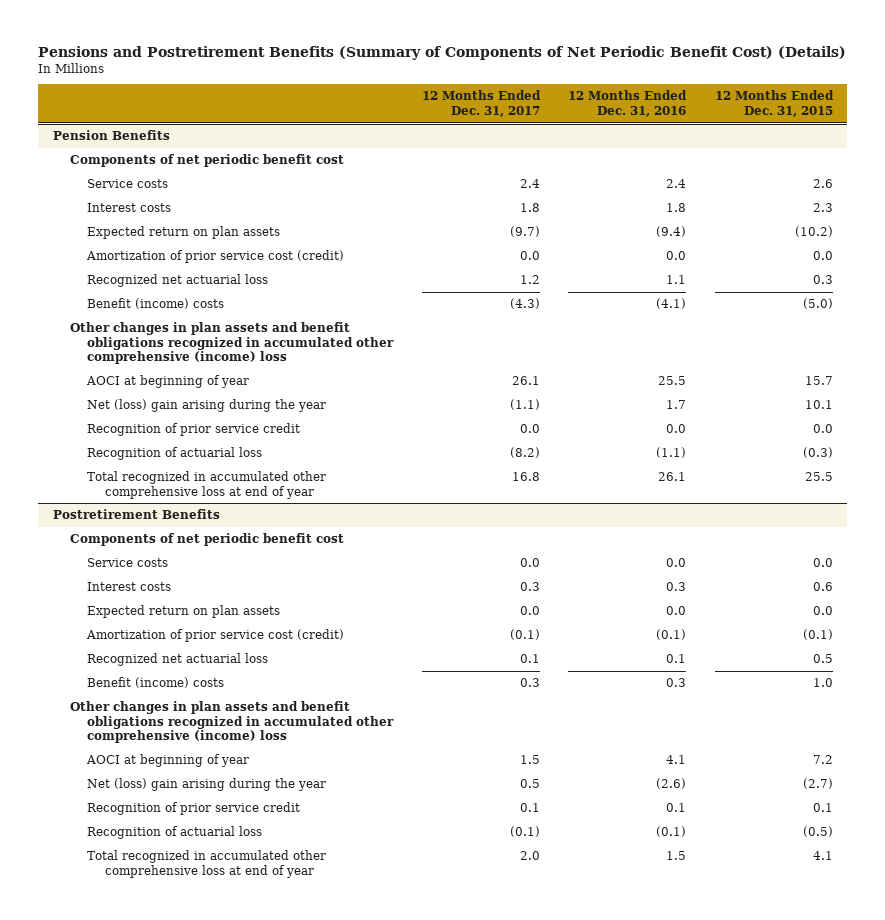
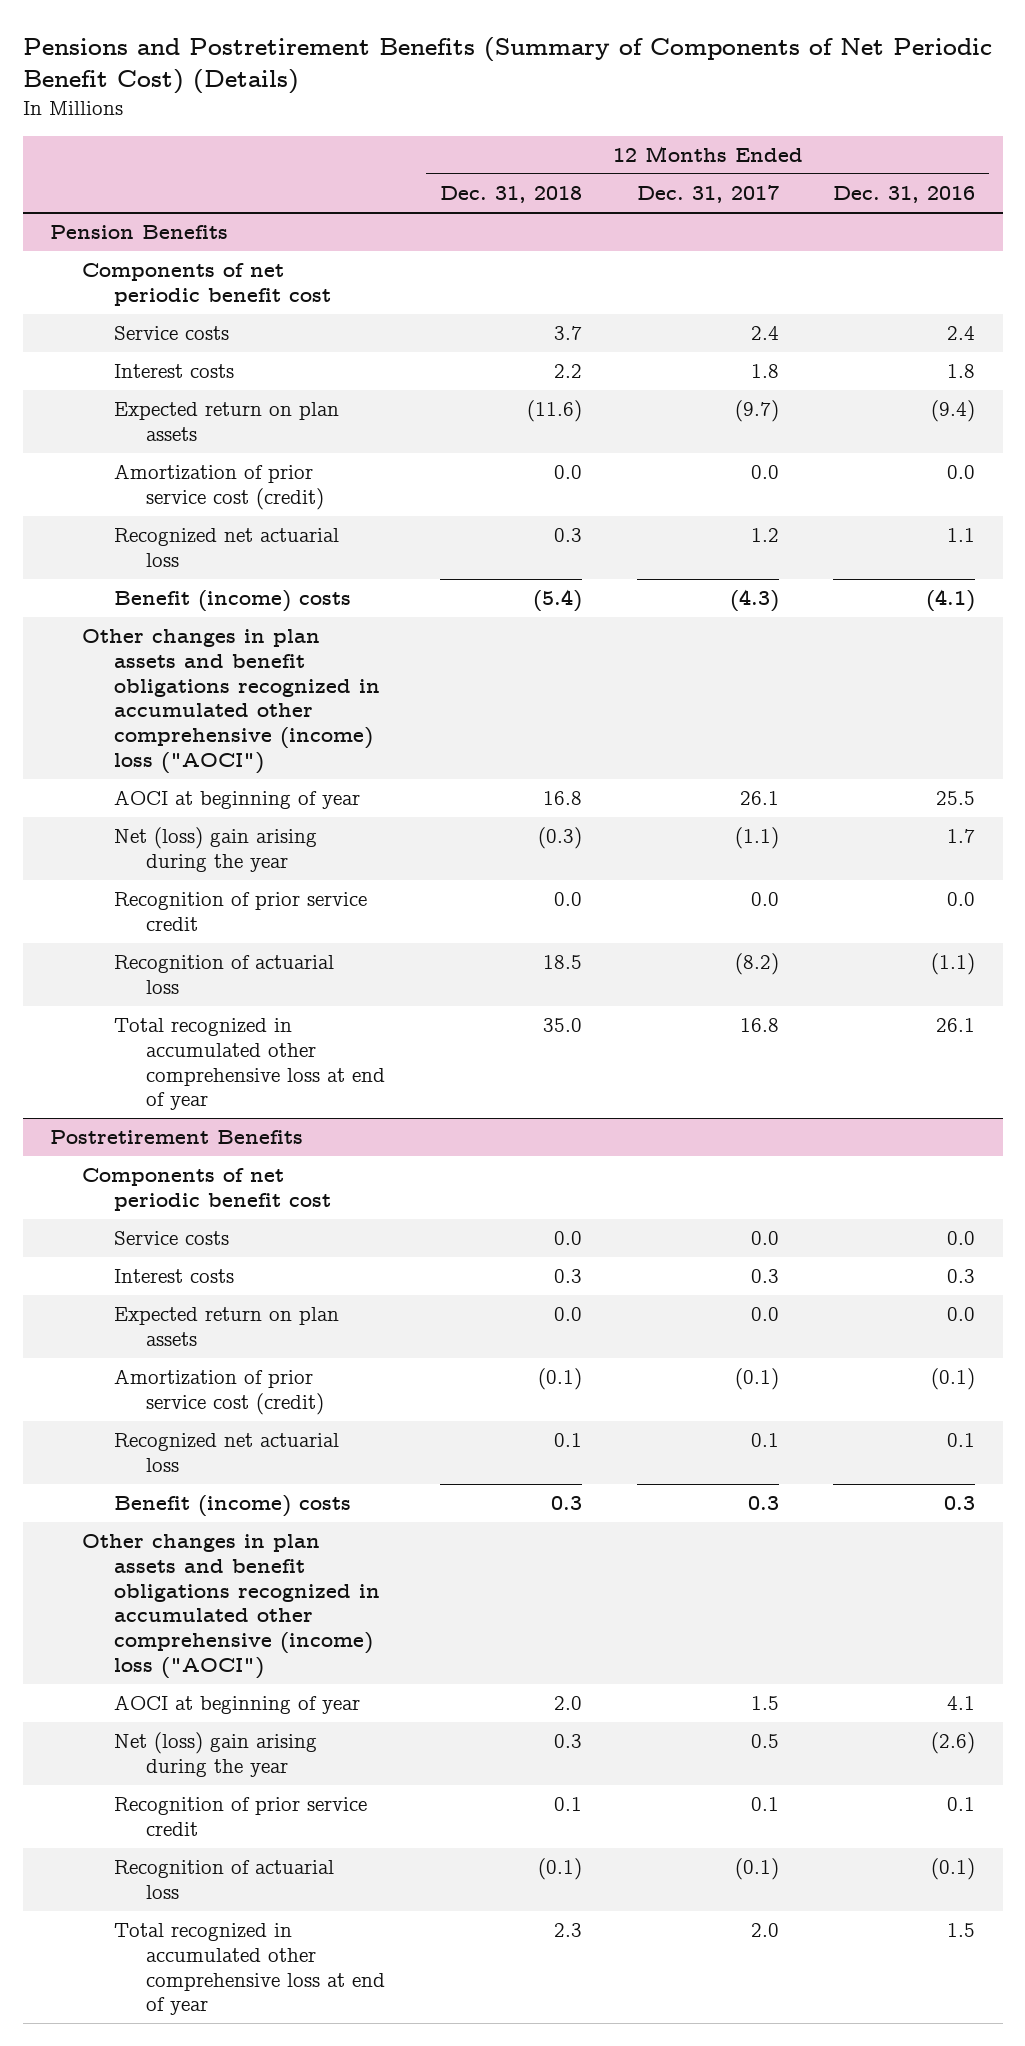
- | 12 Months Ended Dec. 31, 2017 | 12 Months Ended Dec. 31, 2016 | 12 Months Ended Dec. 31, 2015
+ | 12 Months Ended Dec. 31, 2018 | 12 Months Ended Dec. 31, 2017 | 12 Months Ended Dec. 31, 2016
@ Pension Benefits
- Other changes in plan assets and benefit obligations recognized in accumulated other comprehensive (income) loss
+ Other changes in plan assets and benefit obligations recognized in accumulated other comprehensive (income) loss ("AOCI")
@ Postretirement Benefits
- Other changes in plan assets and benefit obligations recognized in accumulated other comprehensive (income) loss
+ Other changes in plan assets and benefit obligations recognized in accumulated other comprehensive (income) loss ("AOCI")

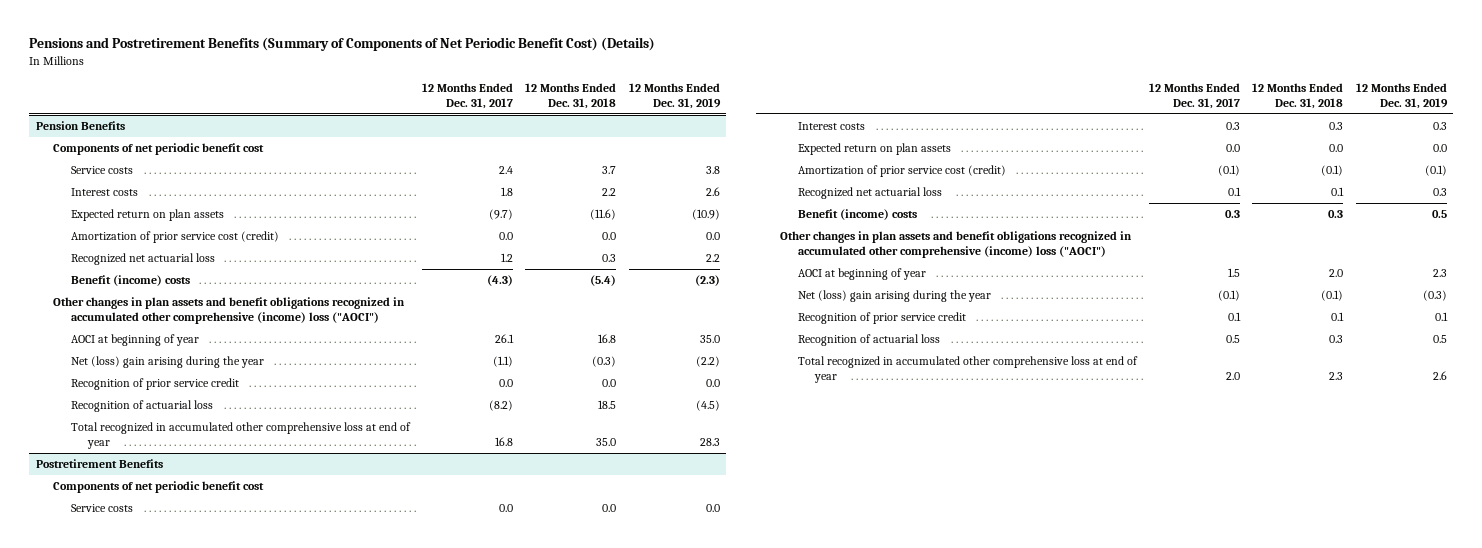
- | 12 Months Ended Dec. 31, 2018 | 12 Months Ended Dec. 31, 2017 | 12 Months Ended Dec. 31, 2016
+ | 12 Months Ended Dec. 31, 2017 | 12 Months Ended Dec. 31, 2018 | 12 Months Ended Dec. 31, 2019
@ Postretirement Benefits
- Net (loss) gain arising during the year | 0.3 | 0.5 | (2.6)
+ Net (loss) gain arising during the year | (0.1) | (0.1) | (0.3)
- Recognition of actuarial loss | (0.1) | (0.1) | (0.1)
+ Recognition of actuarial loss | 0.5 | 0.3 | 0.5

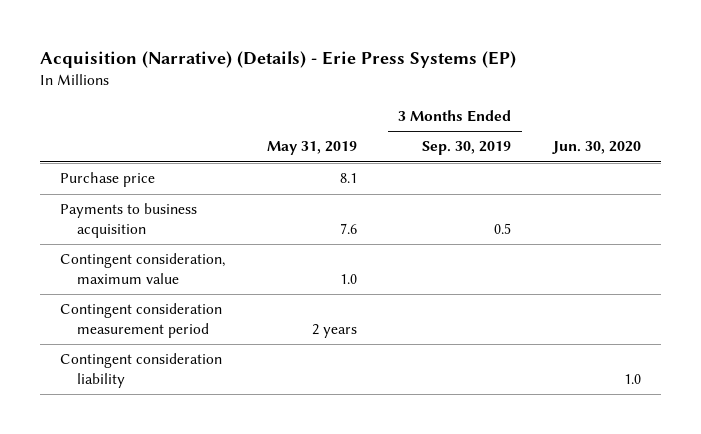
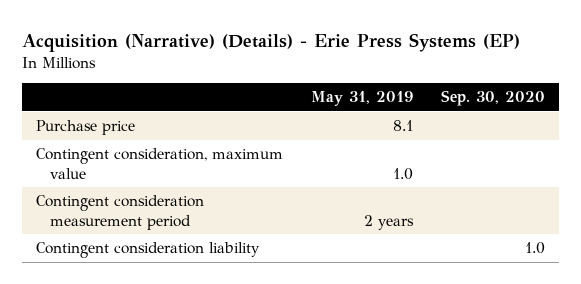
- | May 31, 2019 | 3 Months Ended Sep. 30, 2019 | Jun. 30, 2020
+ | May 31, 2019 | Sep. 30, 2020
- Payments to business acquisition | 7.6 | 0.5 |

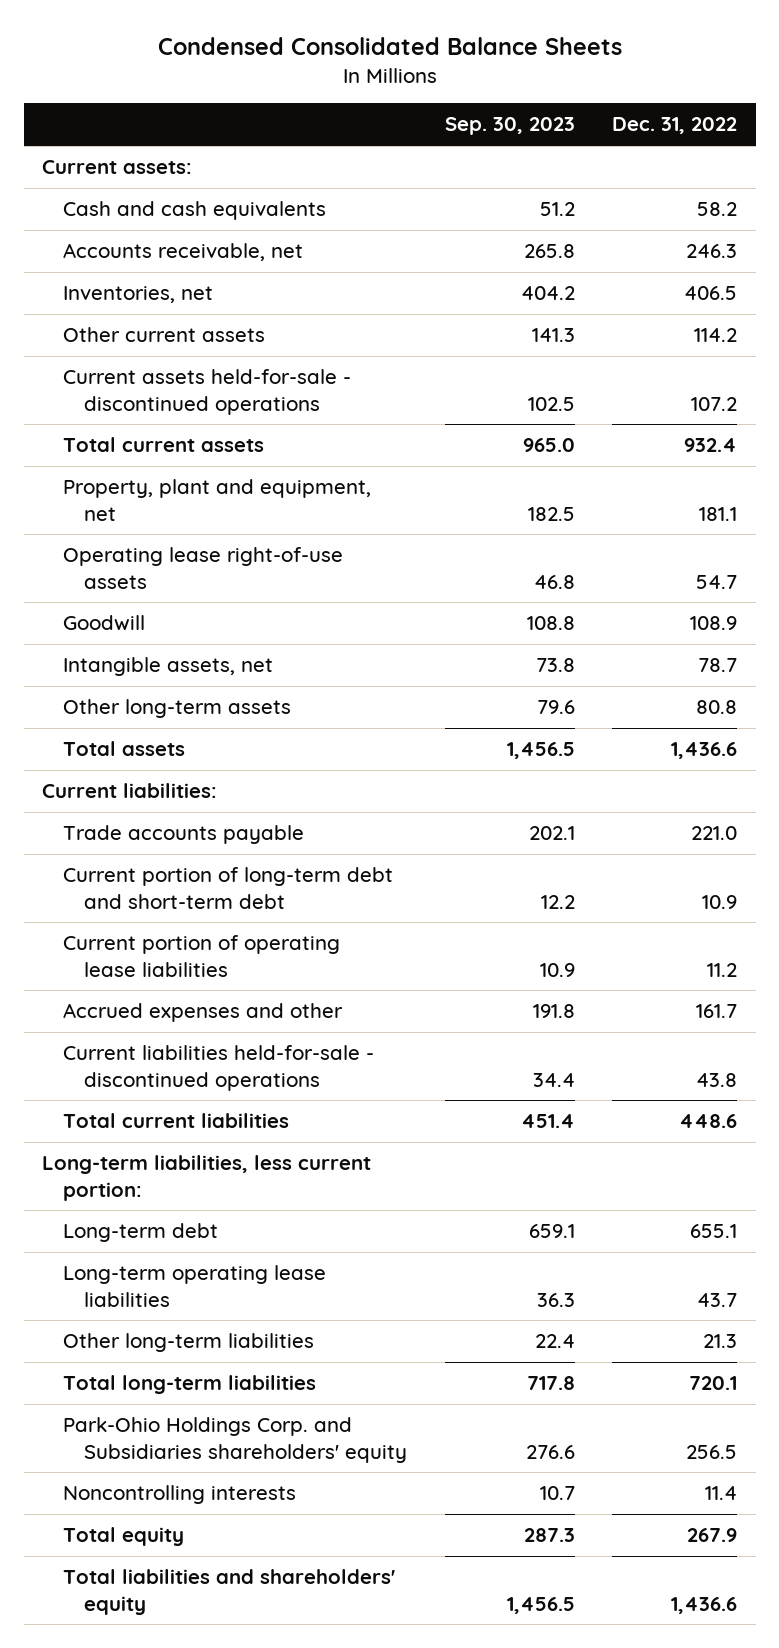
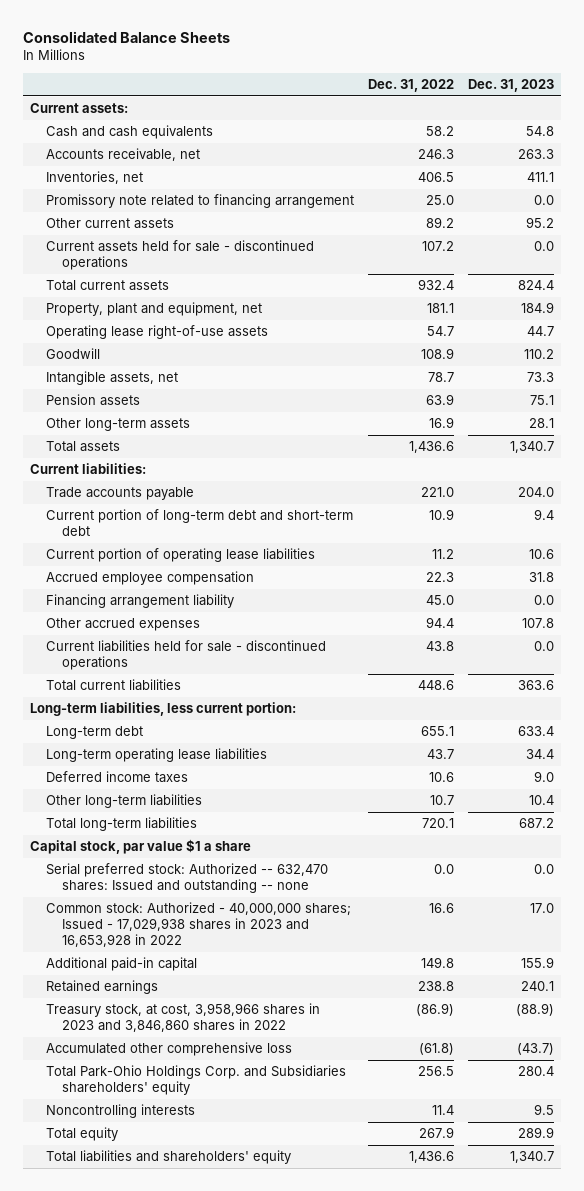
- Condensed Consolidated Balance Sheets
+ Consolidated Balance Sheets
- | Sep. 30, 2023 | Dec. 31, 2022
+ | Dec. 31, 2022 | Dec. 31, 2023
- Other current assets | 141.3 | 114.2
- Current assets held-for-sale - discontinued operations | 102.5 | 107.2
+ Promissory note related to financing arrangement | 25.0 | 0.0
+ Other current assets | 89.2 | 95.2
+ Current assets held for sale - discontinued operations | 107.2 | 0.0
- Other long-term assets | 79.6 | 80.8
+ Pension assets | 63.9 | 75.1
+ Other long-term assets | 16.9 | 28.1
- Accrued expenses and other | 191.8 | 161.7
- Current liabilities held-for-sale - discontinued operations | 34.4 | 43.8
+ Accrued employee compensation | 22.3 | 31.8
+ Financing arrangement liability | 45.0 | 0.0
+ Other accrued expenses | 94.4 | 107.8
+ Current liabilities held for sale - discontinued operations | 43.8 | 0.0
- Other long-term liabilities | 22.4 | 21.3
+ Deferred income taxes | 10.6 | 9.0
+ Other long-term liabilities | 10.7 | 10.4
- Park-Ohio Holdings Corp. and Subsidiaries shareholders' equity | 276.6 | 256.5
+ Capital stock, par value $1 a share
+ Serial preferred stock: Authorized -- 632,470 shares: Issued and outstanding -- none | 0.0 | 0.0
+ Common stock: Authorized - 40,000,000 shares; Issued - 17,029,938 shares in 2023 and 16,653,928 in 2022 | 16.6 | 17.0
+ Additional paid-in capital | 149.8 | 155.9
+ Retained earnings | 238.8 | 240.1
+ Treasury stock, at cost, 3,958,966 shares in 2023 and 3,846,860 shares in 2022 | (86.9) | (88.9)
+ Accumulated other comprehensive loss | (61.8) | (43.7)
+ Total Park-Ohio Holdings Corp. and Subsidiaries shareholders' equity | 256.5 | 280.4

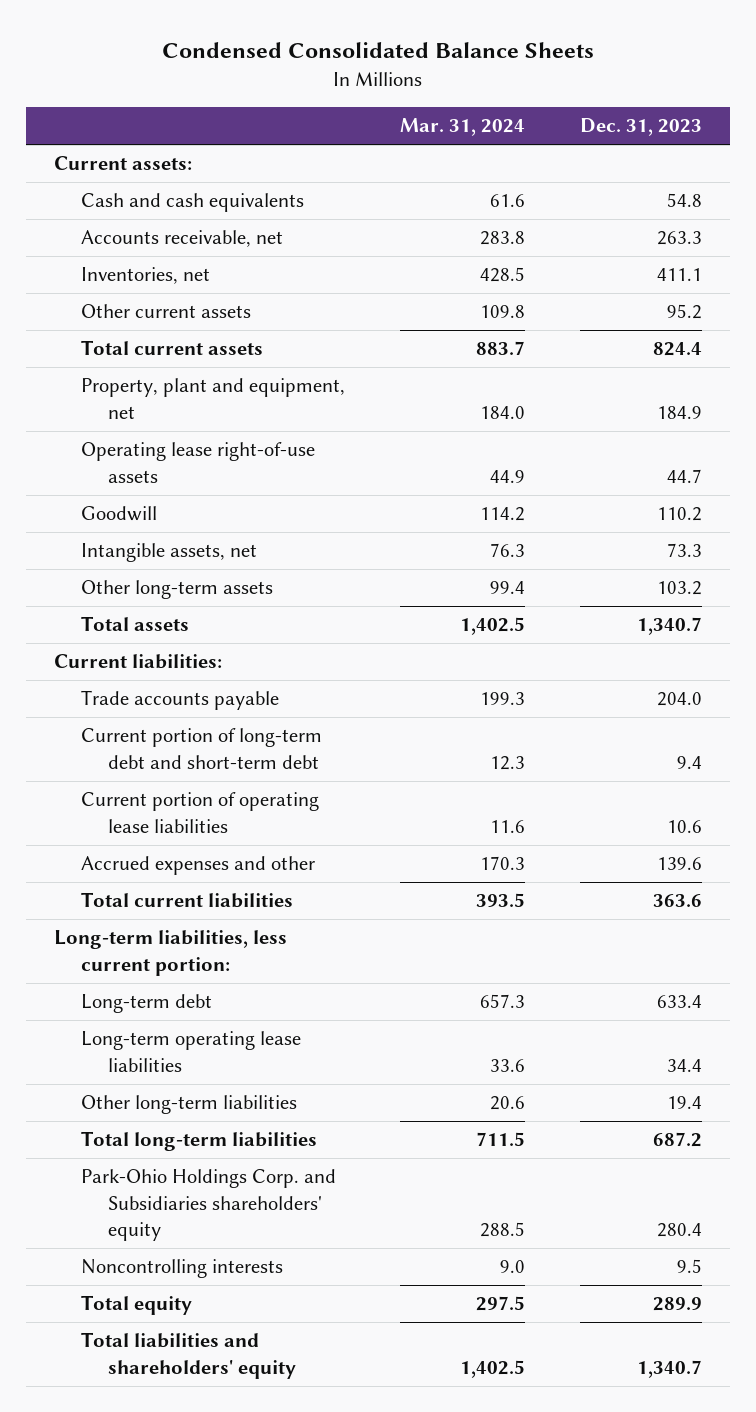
- Consolidated Balance Sheets
+ Condensed Consolidated Balance Sheets
- | Dec. 31, 2022 | Dec. 31, 2023
+ | Mar. 31, 2024 | Dec. 31, 2023
- Promissory note related to financing arrangement | 25.0 | 0.0
- Current assets held for sale - discontinued operations | 107.2 | 0.0
- Pension assets | 63.9 | 75.1
- Other long-term assets | 16.9 | 28.1
+ Other long-term assets | 99.4 | 103.2
- Accrued employee compensation | 22.3 | 31.8
- Financing arrangement liability | 45.0 | 0.0
- Other accrued expenses | 94.4 | 107.8
- Current liabilities held for sale - discontinued operations | 43.8 | 0.0
+ Accrued expenses and other | 170.3 | 139.6
- Deferred income taxes | 10.6 | 9.0
- Other long-term liabilities | 10.7 | 10.4
+ Other long-term liabilities | 20.6 | 19.4
- Capital stock, par value $1 a share
- Serial preferred stock: Authorized -- 632,470 shares: Issued and outstanding -- none | 0.0 | 0.0
- Common stock: Authorized - 40,000,000 shares; Issued - 17,029,938 shares in 2023 and 16,653,928 in 2022 | 16.6 | 17.0
- Additional paid-in capital | 149.8 | 155.9
- Retained earnings | 238.8 | 240.1
- Treasury stock, at cost, 3,958,966 shares in 2023 and 3,846,860 shares in 2022 | (86.9) | (88.9)
- Accumulated other comprehensive loss | (61.8) | (43.7)
- Total Park-Ohio Holdings Corp. and Subsidiaries shareholders' equity | 256.5 | 280.4
+ Park-Ohio Holdings Corp. and Subsidiaries shareholders' equity | 288.5 | 280.4

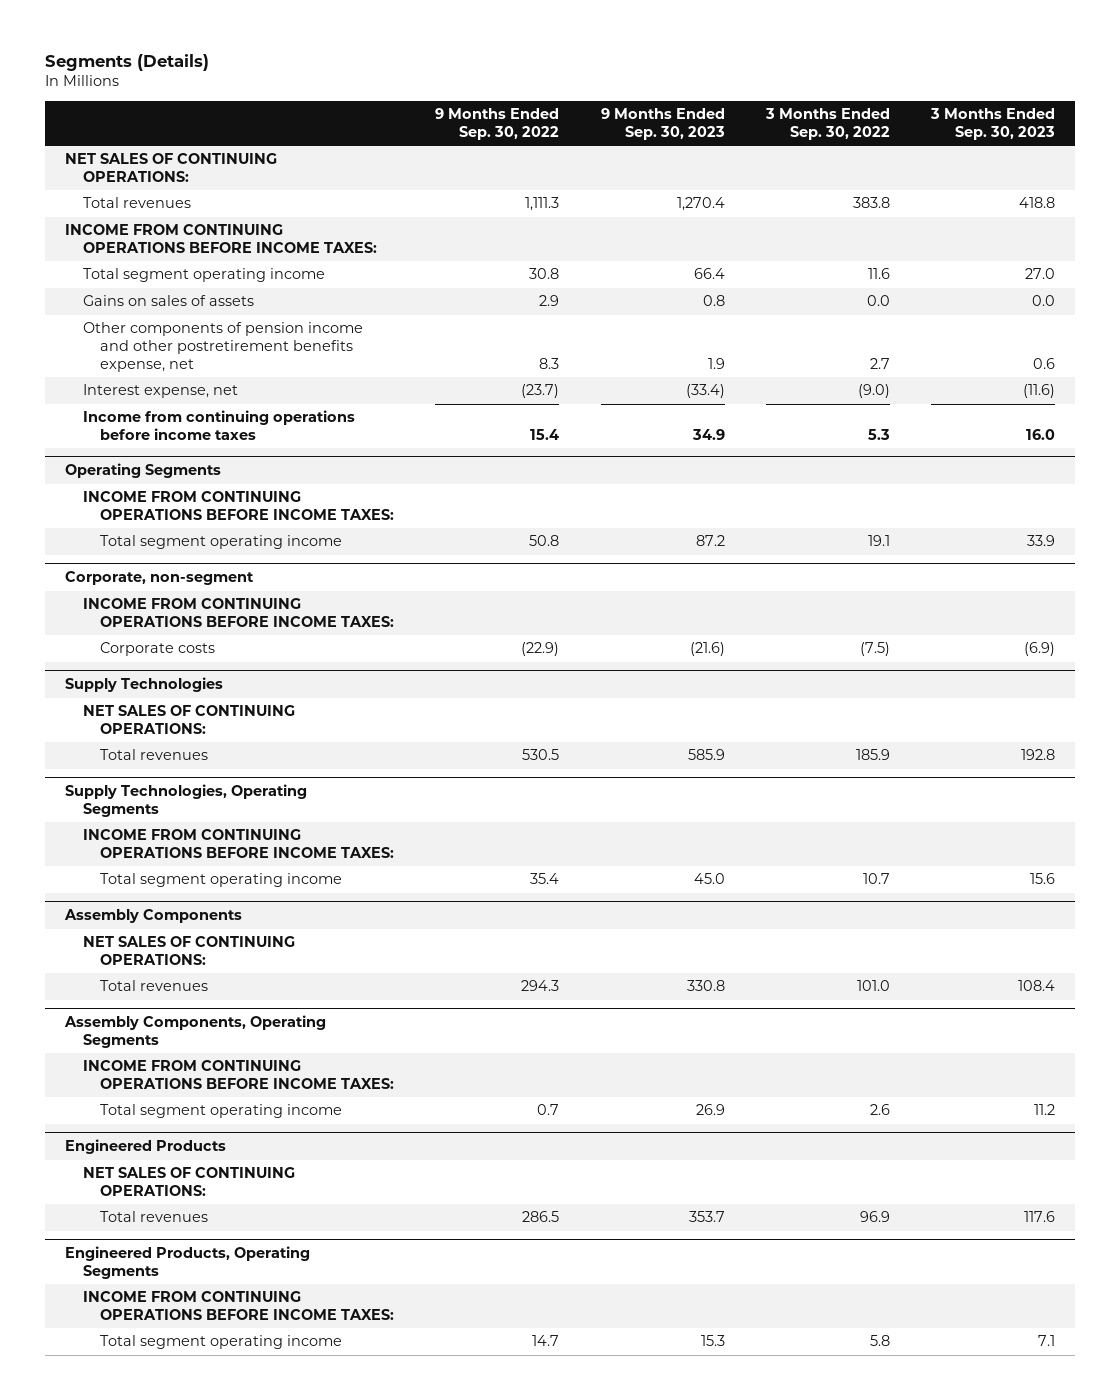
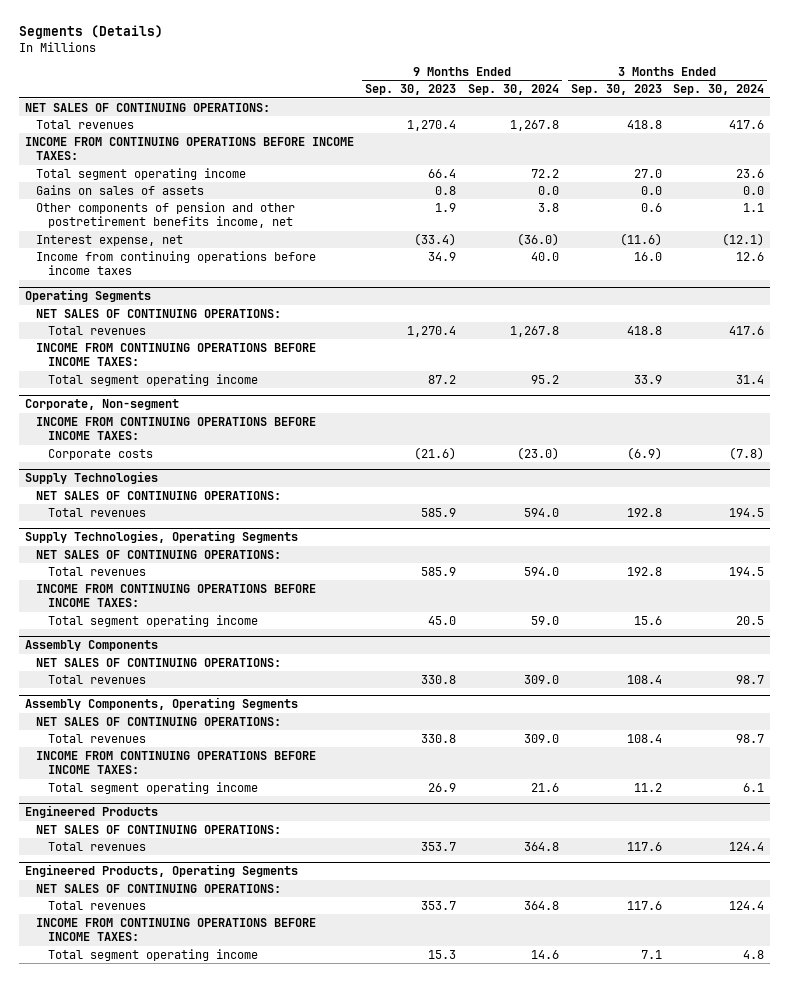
- | 9 Months Ended Sep. 30, 2022 | 9 Months Ended Sep. 30, 2023 | 3 Months Ended Sep. 30, 2022 | 3 Months Ended Sep. 30, 2023
+ | 9 Months Ended Sep. 30, 2023 | 9 Months Ended Sep. 30, 2024 | 3 Months Ended Sep. 30, 2023 | 3 Months Ended Sep. 30, 2024
- Other components of pension income and other postretirement benefits expense, net | 8.3 | 1.9 | 2.7 | 0.6
+ Other components of pension and other postretirement benefits income, net | 1.9 | 3.8 | 0.6 | 1.1
@ Operating Segments
+ NET SALES OF CONTINUING OPERATIONS:
+ Total revenues | 1,270.4 | 1,267.8 | 418.8 | 417.6
- Corporate, non-segment
+ Corporate, Non-segment
@ Supply Technologies, Operating Segments
+ NET SALES OF CONTINUING OPERATIONS:
+ Total revenues | 585.9 | 594.0 | 192.8 | 194.5
@ Assembly Components, Operating Segments
+ NET SALES OF CONTINUING OPERATIONS:
+ Total revenues | 330.8 | 309.0 | 108.4 | 98.7
@ Engineered Products, Operating Segments
+ NET SALES OF CONTINUING OPERATIONS:
+ Total revenues | 353.7 | 364.8 | 117.6 | 124.4

